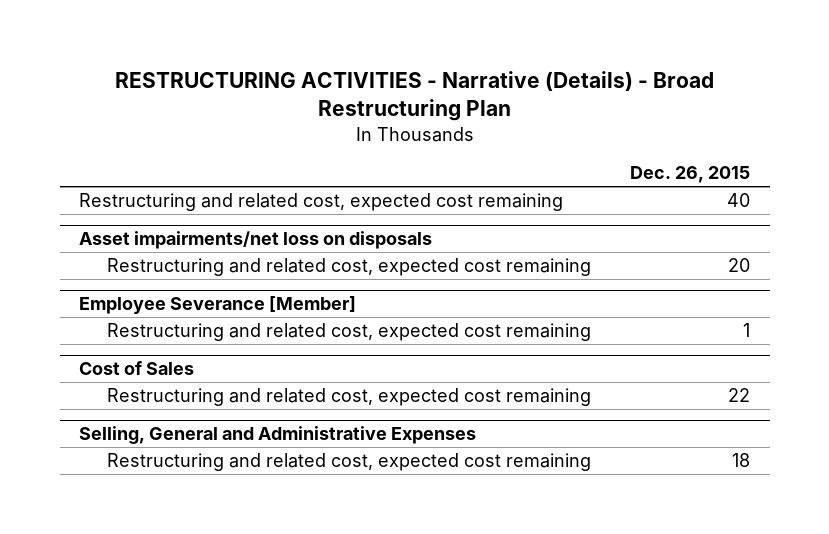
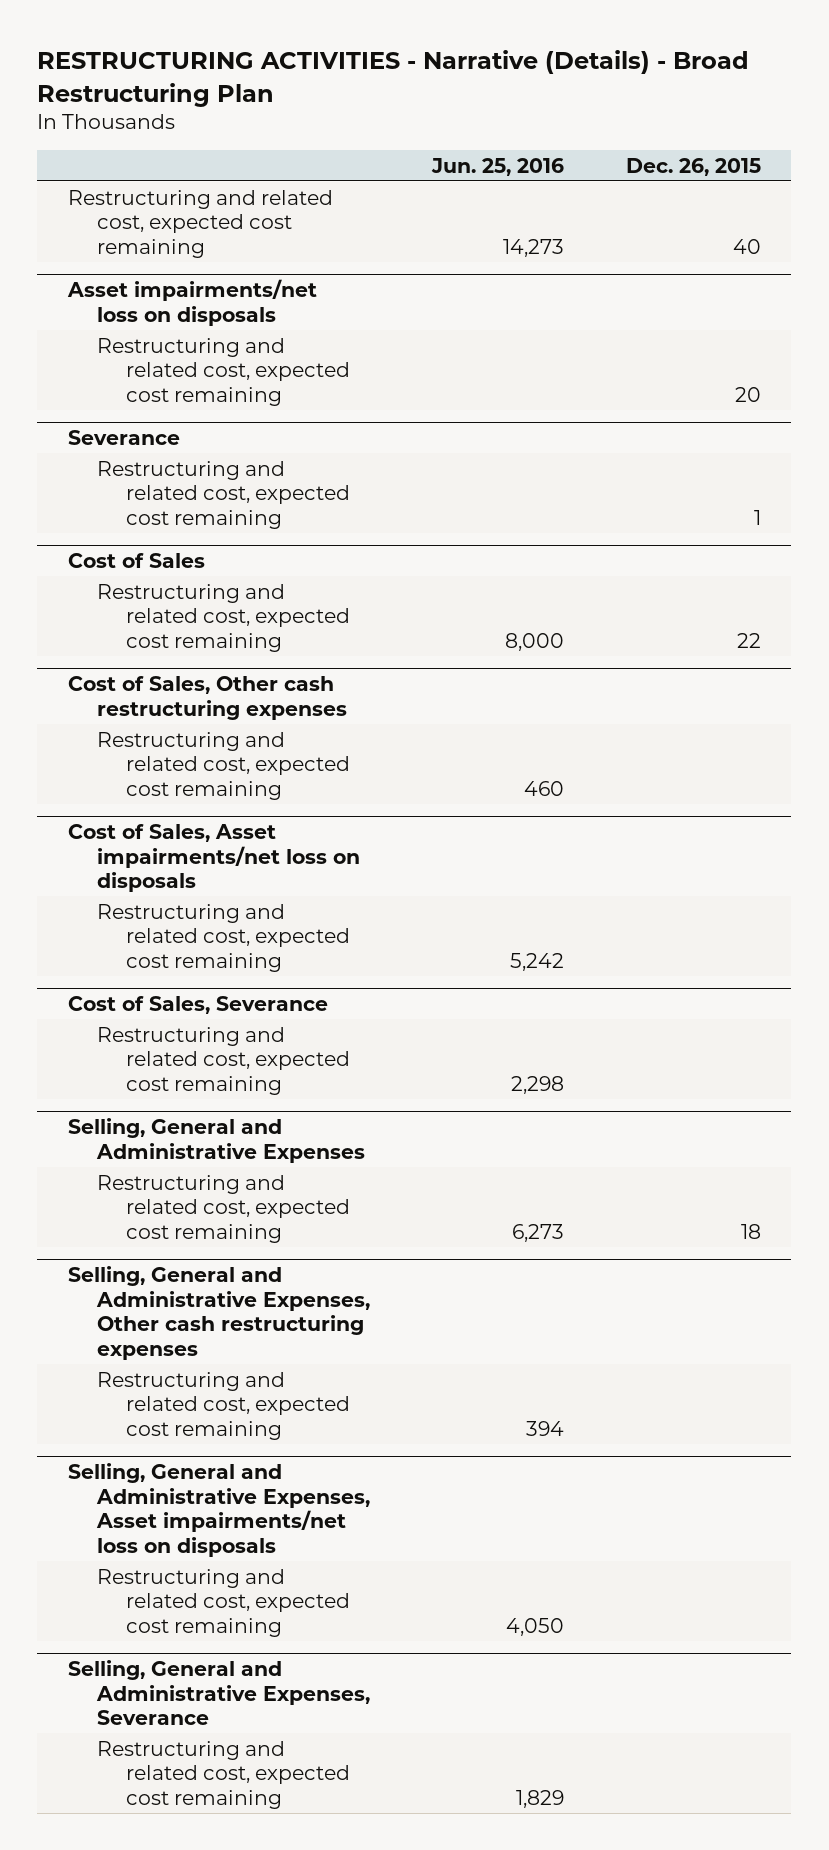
- | Dec. 26, 2015
+ | Jun. 25, 2016 | Dec. 26, 2015
- Employee Severance [Member]
+ Severance
+ Cost of Sales, Other cash restructuring expenses
+ Restructuring and related cost, expected cost remaining | 460 |
+ Cost of Sales, Asset impairments/net loss on disposals
+ Restructuring and related cost, expected cost remaining | 5,242 |
+ Cost of Sales, Severance
+ Restructuring and related cost, expected cost remaining | 2,298 |
+ Selling, General and Administrative Expenses, Other cash restructuring expenses
+ Restructuring and related cost, expected cost remaining | 394 |
+ Selling, General and Administrative Expenses, Asset impairments/net loss on disposals
+ Restructuring and related cost, expected cost remaining | 4,050 |
+ Selling, General and Administrative Expenses, Severance
+ Restructuring and related cost, expected cost remaining | 1,829 |

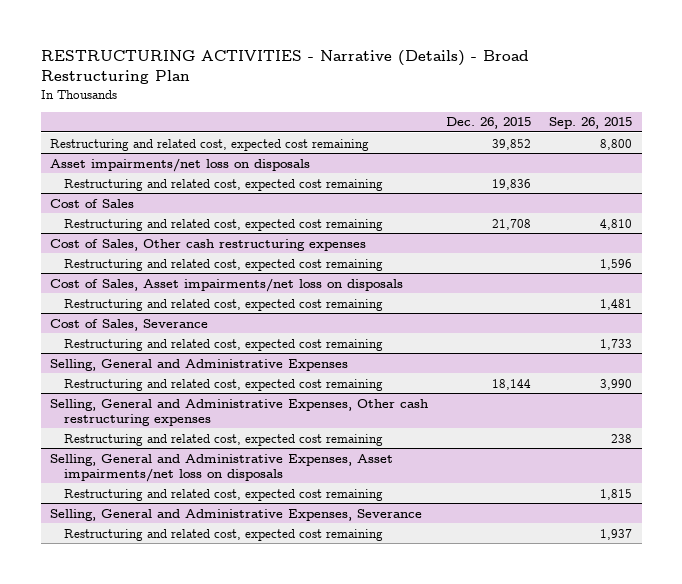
- | Jun. 25, 2016 | Dec. 26, 2015
+ | Dec. 26, 2015 | Sep. 26, 2015
- Restructuring and related cost, expected cost remaining | 14,273 | 40
+ Restructuring and related cost, expected cost remaining | 39,852 | 8,800
@ Asset impairments/net loss on disposals
- Restructuring and related cost, expected cost remaining | | 20
- Severance
- Restructuring and related cost, expected cost remaining | | 1
@ Asset impairments/net loss on disposals
+ Restructuring and related cost, expected cost remaining | 19,836 |
@ Cost of Sales
- Restructuring and related cost, expected cost remaining | 8,000 | 22
+ Restructuring and related cost, expected cost remaining | 21,708 | 4,810
@ Selling, General and Administrative Expenses
- Restructuring and related cost, expected cost remaining | 6,273 | 18
+ Restructuring and related cost, expected cost remaining | 18,144 | 3,990

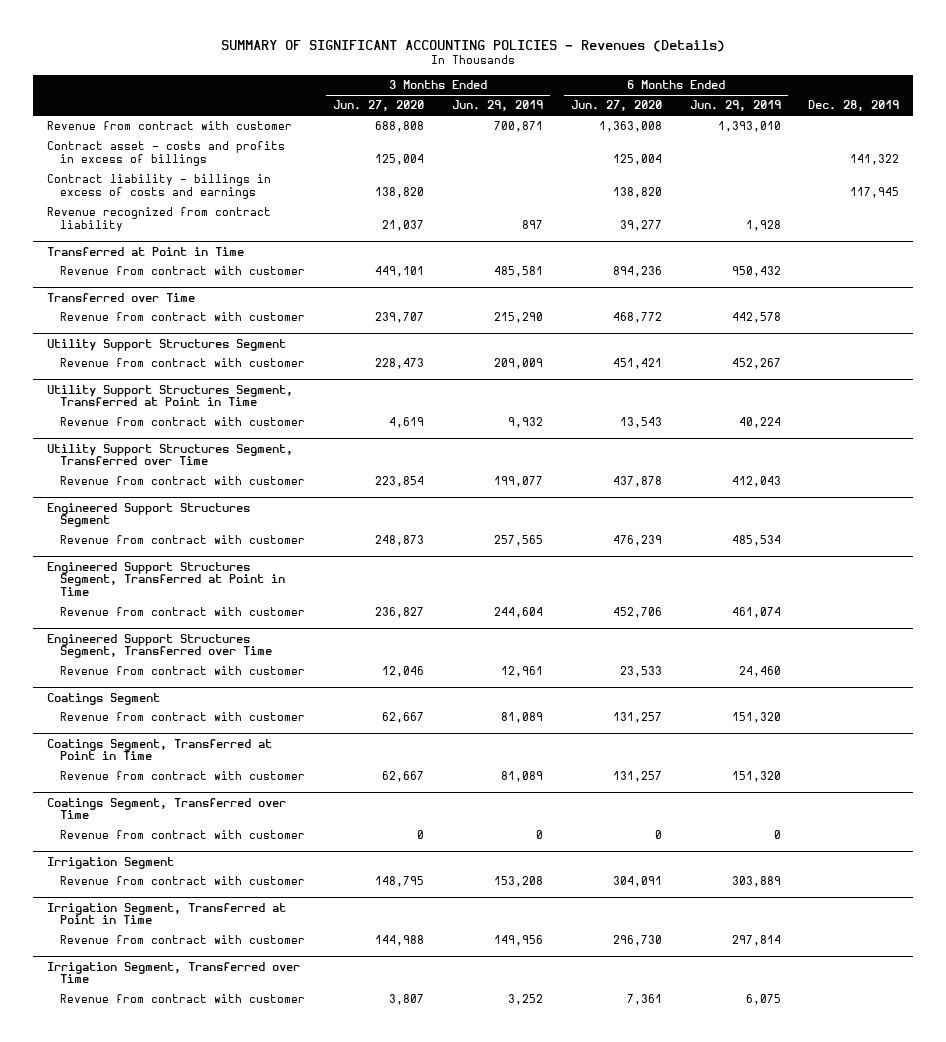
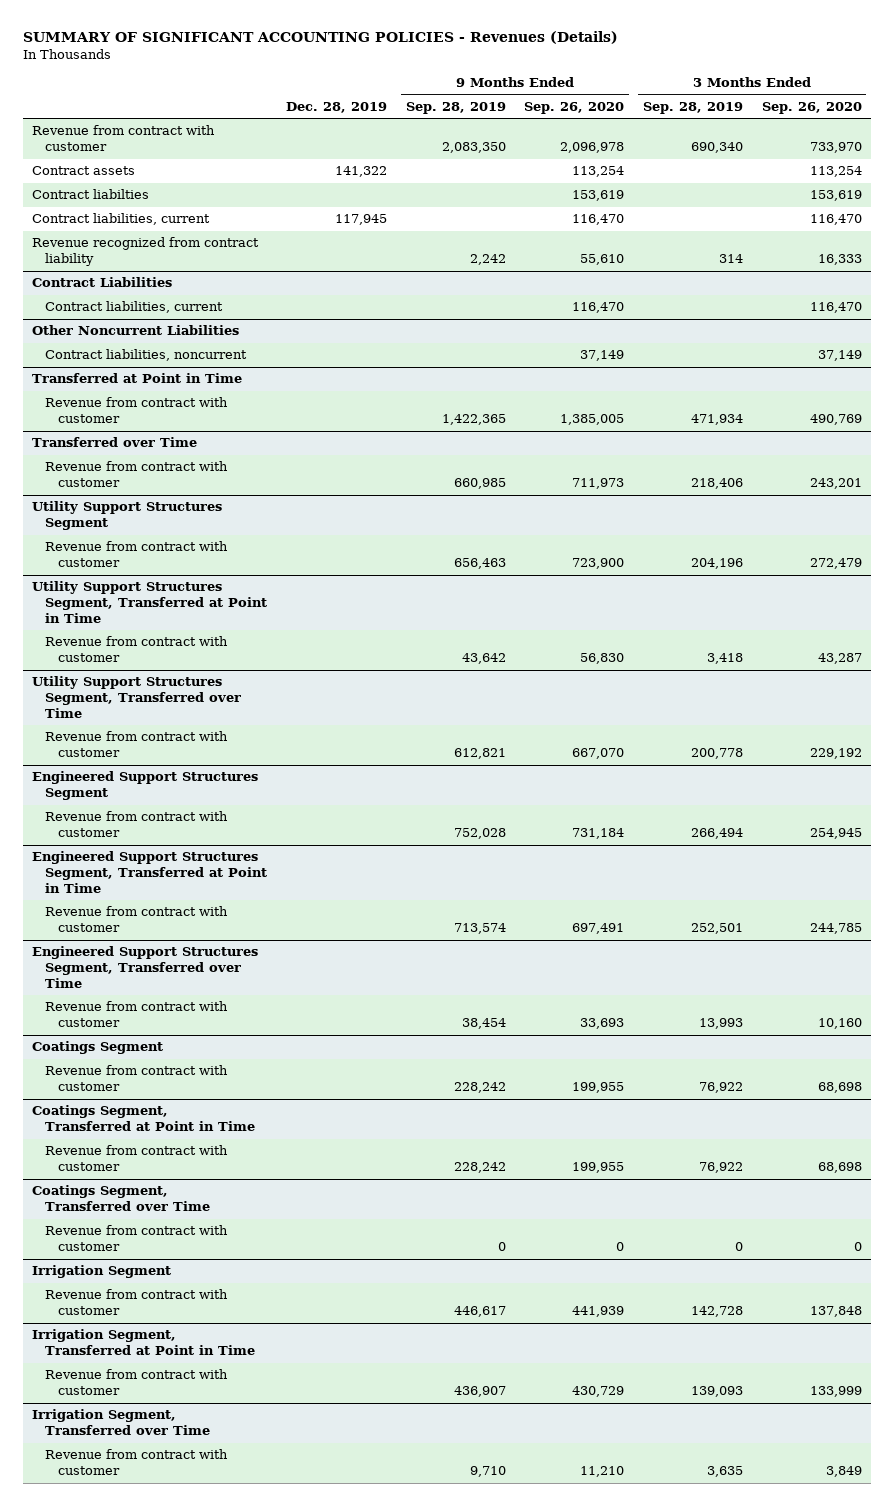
- | 3 Months Ended Jun. 27, 2020 | 3 Months Ended Jun. 29, 2019 | 6 Months Ended Jun. 27, 2020 | 6 Months Ended Jun. 29, 2019 | Dec. 28, 2019
+ | Dec. 28, 2019 | 9 Months Ended Sep. 28, 2019 | 9 Months Ended Sep. 26, 2020 | 3 Months Ended Sep. 28, 2019 | 3 Months Ended Sep. 26, 2020
- Contract asset - costs and profits in excess of billings | 125,004 | | 125,004 | | 141,322
- Contract liability - billings in excess of costs and earnings | 138,820 | | 138,820 | | 117,945
+ Contract assets | 141,322 | | 113,254 | | 113,254
+ Contract liabilties | | | 153,619 | | 153,619
+ Contract liabilities, current | 117,945 | | 116,470 | | 116,470
+ Contract Liabilities
+ Contract liabilities, current | | | 116,470 | | 116,470
+ Other Noncurrent Liabilities
+ Contract liabilities, noncurrent | | | 37,149 | | 37,149

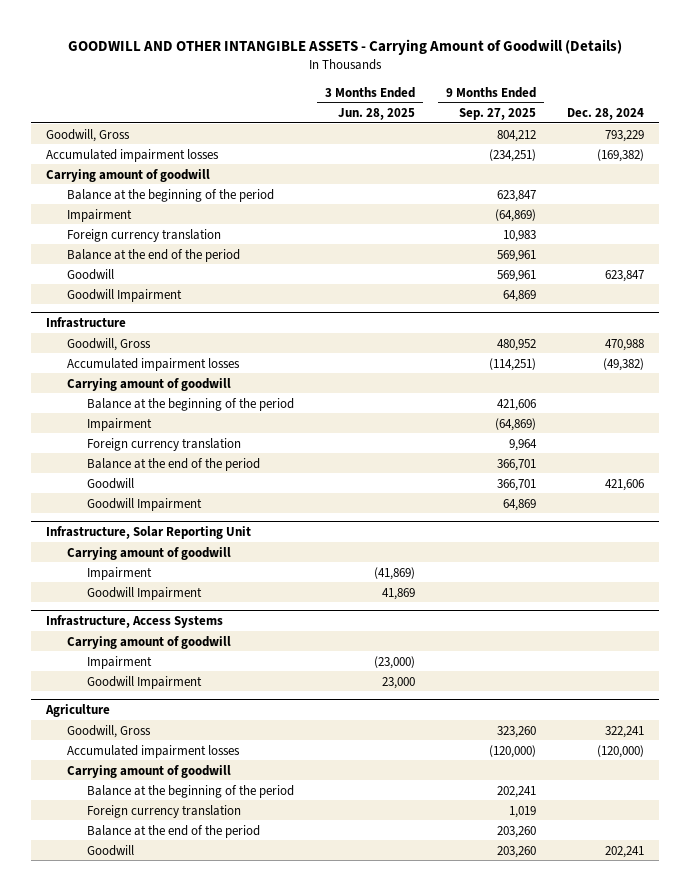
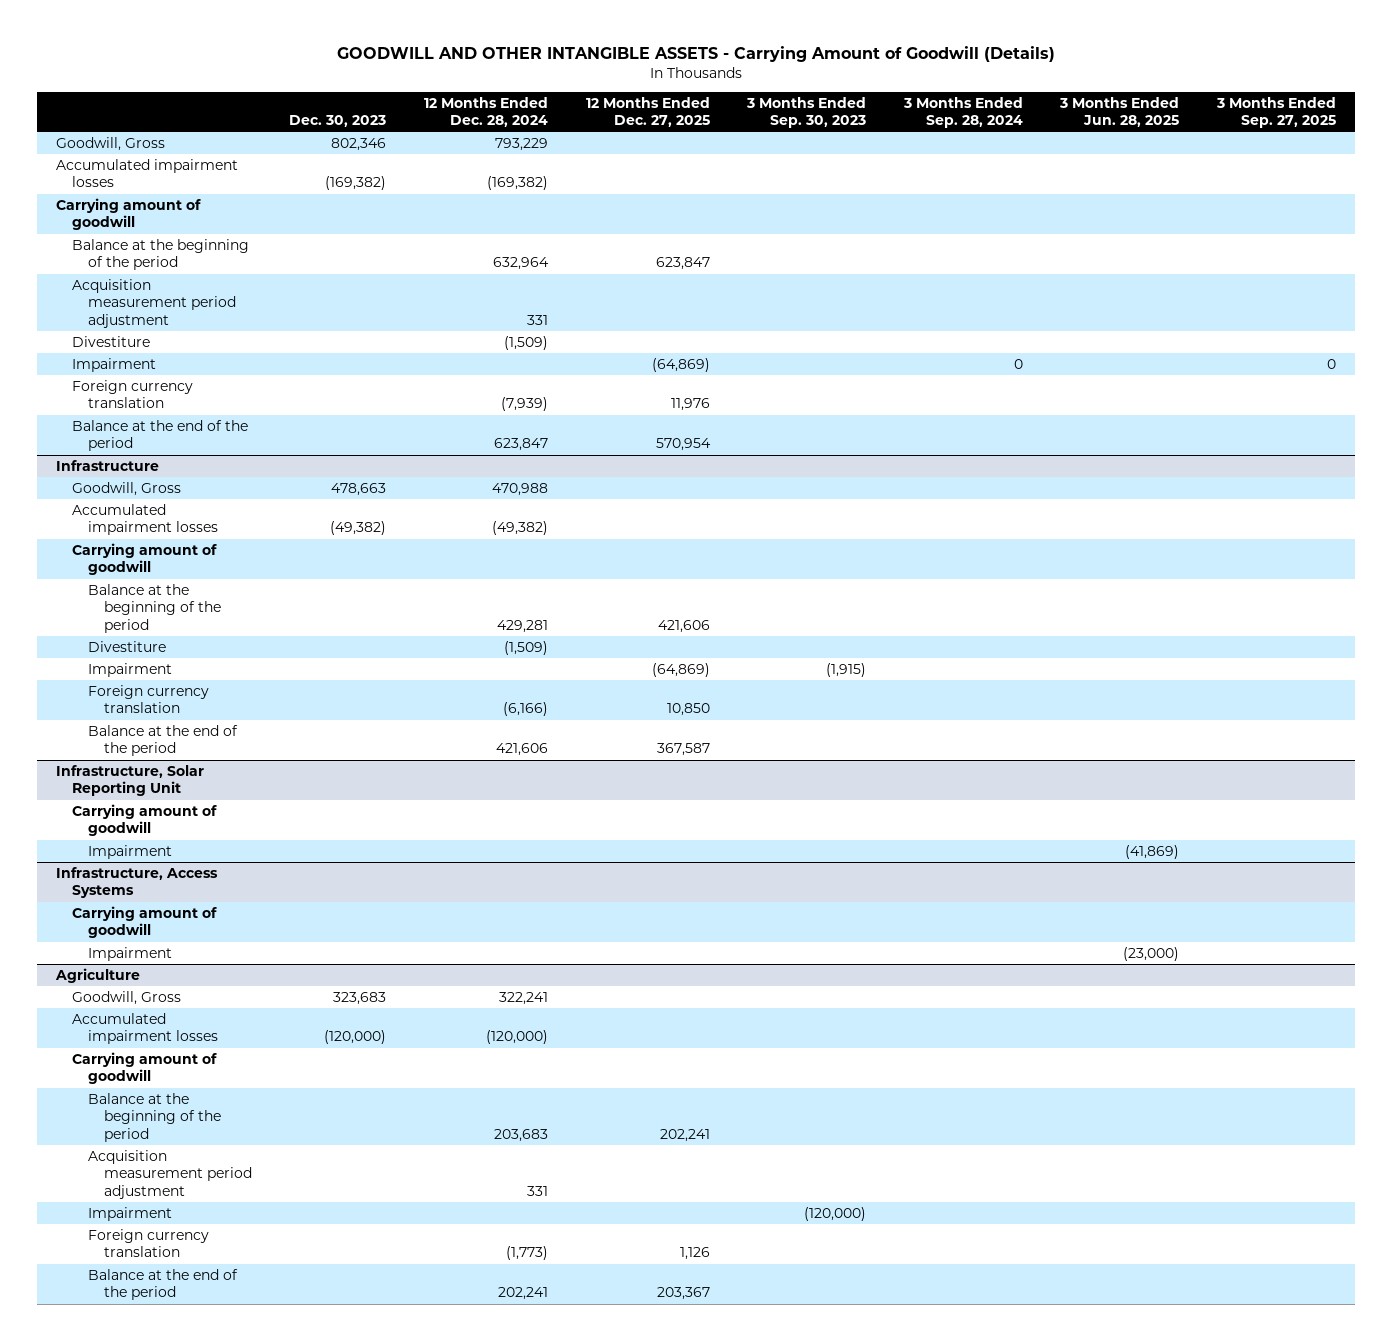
- | 3 Months Ended Jun. 28, 2025 | 9 Months Ended Sep. 27, 2025 | Dec. 28, 2024
+ | Dec. 30, 2023 | 12 Months Ended Dec. 28, 2024 | 12 Months Ended Dec. 27, 2025 | 3 Months Ended Sep. 30, 2023 | 3 Months Ended Sep. 28, 2024 | 3 Months Ended Jun. 28, 2025 | 3 Months Ended Sep. 27, 2025
+ Acquisition measurement period adjustment | | 331 | | | | |
+ Divestiture | | (1,509) | | | | |
- Goodwill | | 569,961 | 623,847
- Goodwill Impairment | | 64,869 |
@ Infrastructure
+ Divestiture | | (1,509) | | | | |
- Goodwill | | 366,701 | 421,606
- Goodwill Impairment | | 64,869 |
@ Infrastructure, Solar Reporting Unit
- Goodwill Impairment | 41,869 | |
@ Infrastructure, Access Systems
- Goodwill Impairment | 23,000 | |
@ Agriculture
+ Acquisition measurement period adjustment | | 331 | | | | |
+ Impairment | | | | (120,000) | | |
- Goodwill | | 203,260 | 202,241

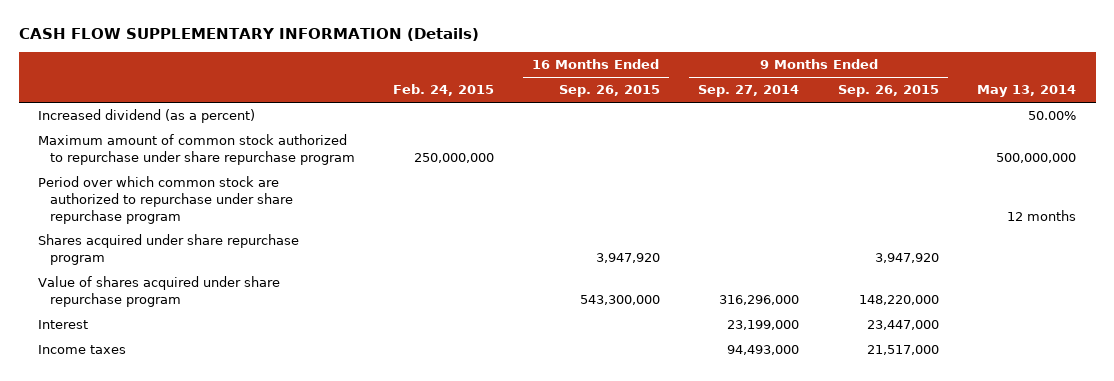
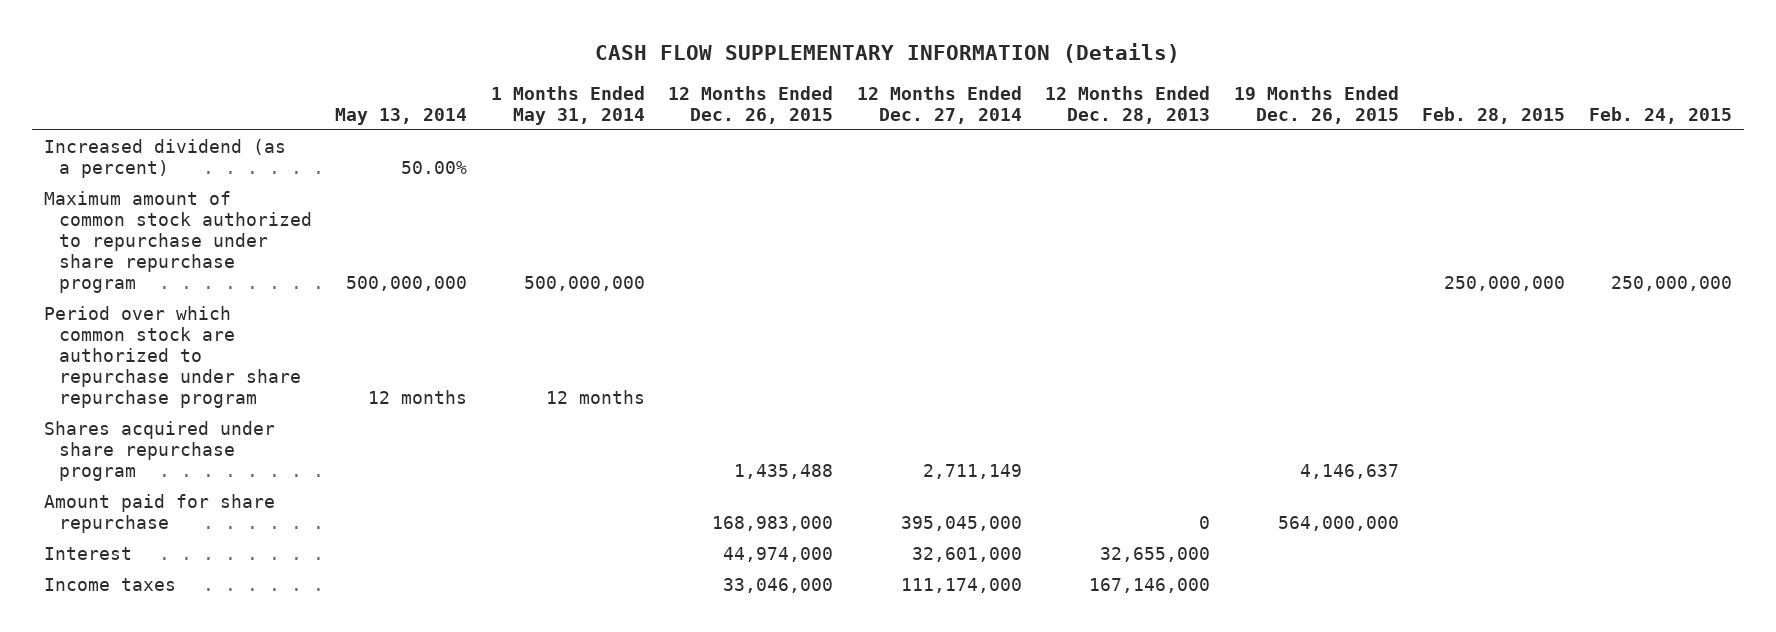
- | Feb. 24, 2015 | 16 Months Ended Sep. 26, 2015 | 9 Months Ended Sep. 27, 2014 | 9 Months Ended Sep. 26, 2015 | May 13, 2014
+ | May 13, 2014 | 1 Months Ended May 31, 2014 | 12 Months Ended Dec. 26, 2015 | 12 Months Ended Dec. 27, 2014 | 12 Months Ended Dec. 28, 2013 | 19 Months Ended Dec. 26, 2015 | Feb. 28, 2015 | Feb. 24, 2015
- Value of shares acquired under share repurchase program | | 543,300,000 | 316,296,000 | 148,220,000 |
+ Amount paid for share repurchase | | | 168,983,000 | 395,045,000 | 0 | 564,000,000 | |

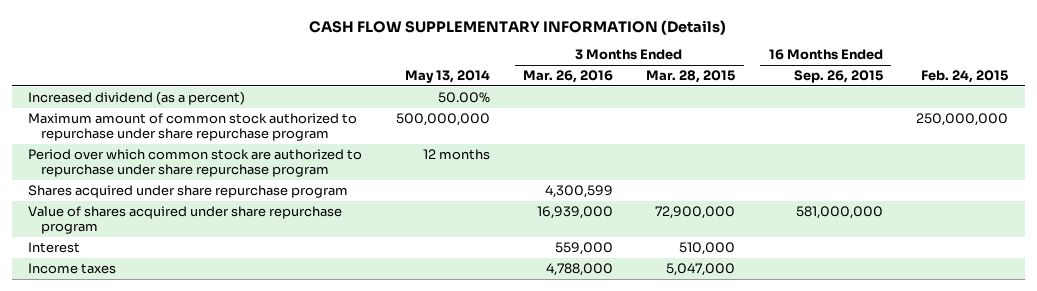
- | May 13, 2014 | 1 Months Ended May 31, 2014 | 12 Months Ended Dec. 26, 2015 | 12 Months Ended Dec. 27, 2014 | 12 Months Ended Dec. 28, 2013 | 19 Months Ended Dec. 26, 2015 | Feb. 28, 2015 | Feb. 24, 2015
+ | May 13, 2014 | 3 Months Ended Mar. 26, 2016 | 3 Months Ended Mar. 28, 2015 | 16 Months Ended Sep. 26, 2015 | Feb. 24, 2015
- Amount paid for share repurchase | | | 168,983,000 | 395,045,000 | 0 | 564,000,000 | |
+ Value of shares acquired under share repurchase program | | 16,939,000 | 72,900,000 | 581,000,000 |

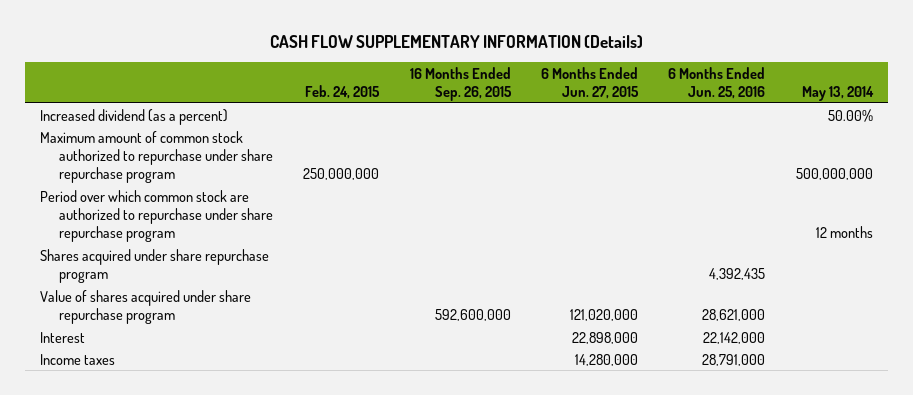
- | May 13, 2014 | 3 Months Ended Mar. 26, 2016 | 3 Months Ended Mar. 28, 2015 | 16 Months Ended Sep. 26, 2015 | Feb. 24, 2015
+ | Feb. 24, 2015 | 16 Months Ended Sep. 26, 2015 | 6 Months Ended Jun. 27, 2015 | 6 Months Ended Jun. 25, 2016 | May 13, 2014
- Value of shares acquired under share repurchase program | | 16,939,000 | 72,900,000 | 581,000,000 |
+ Value of shares acquired under share repurchase program | | 592,600,000 | 121,020,000 | 28,621,000 |

